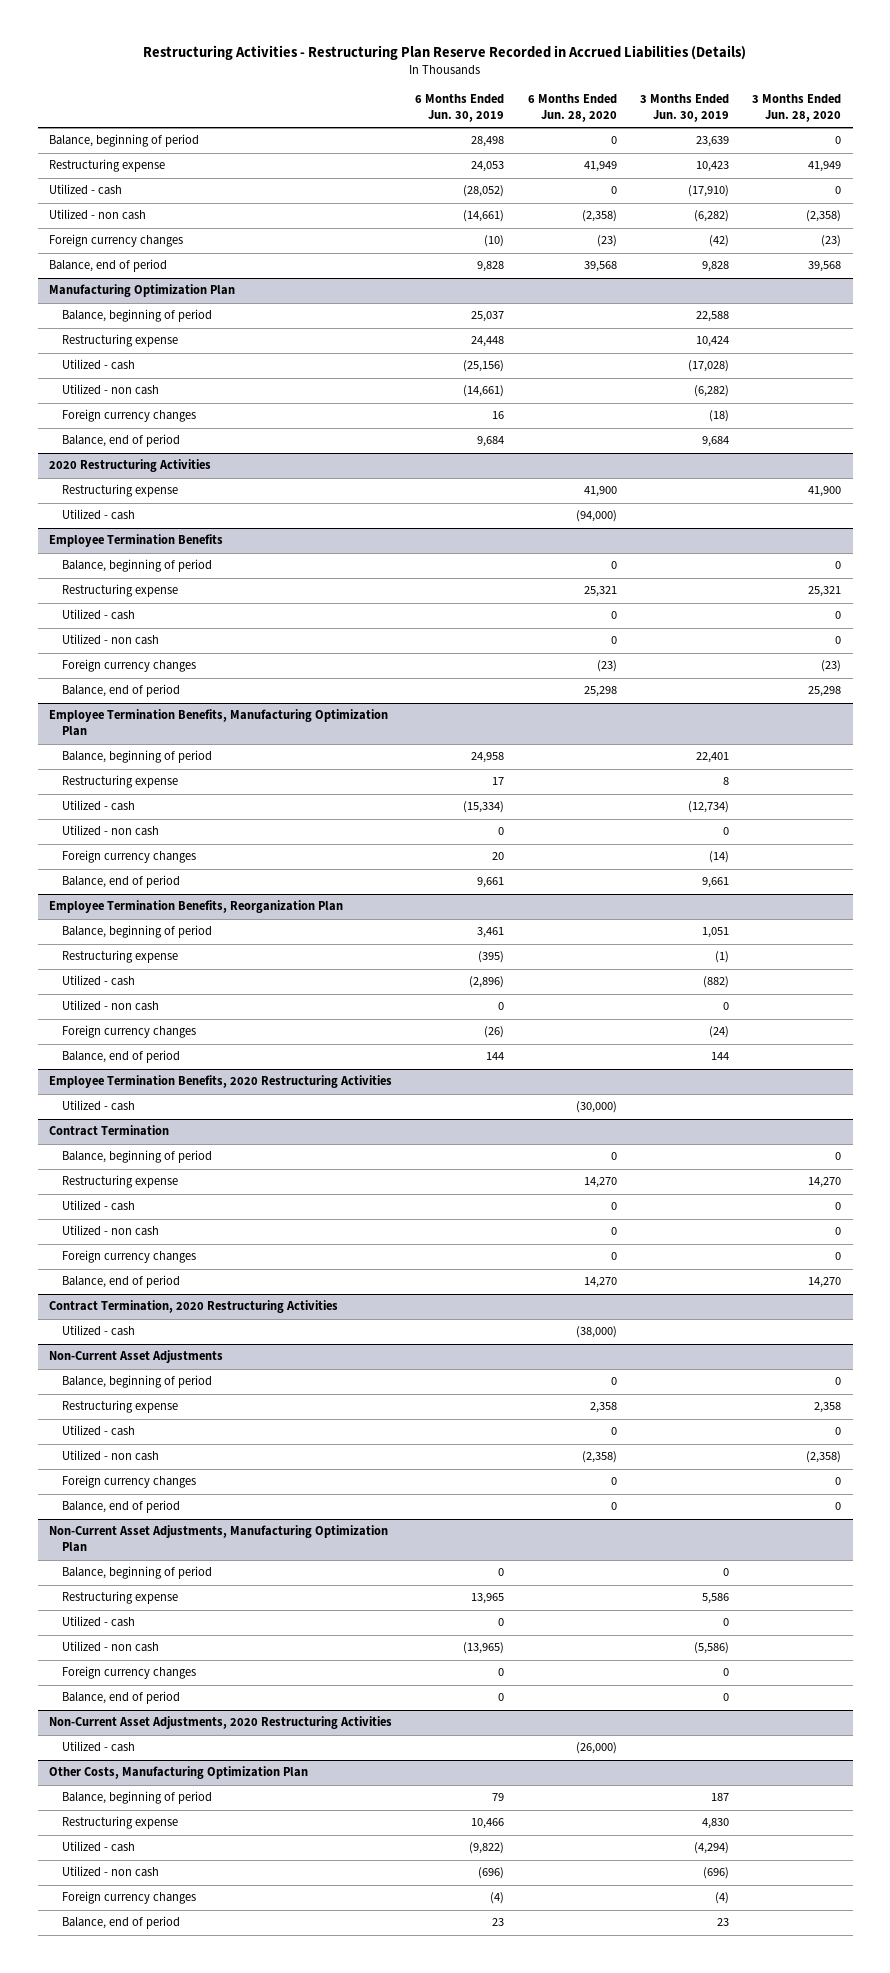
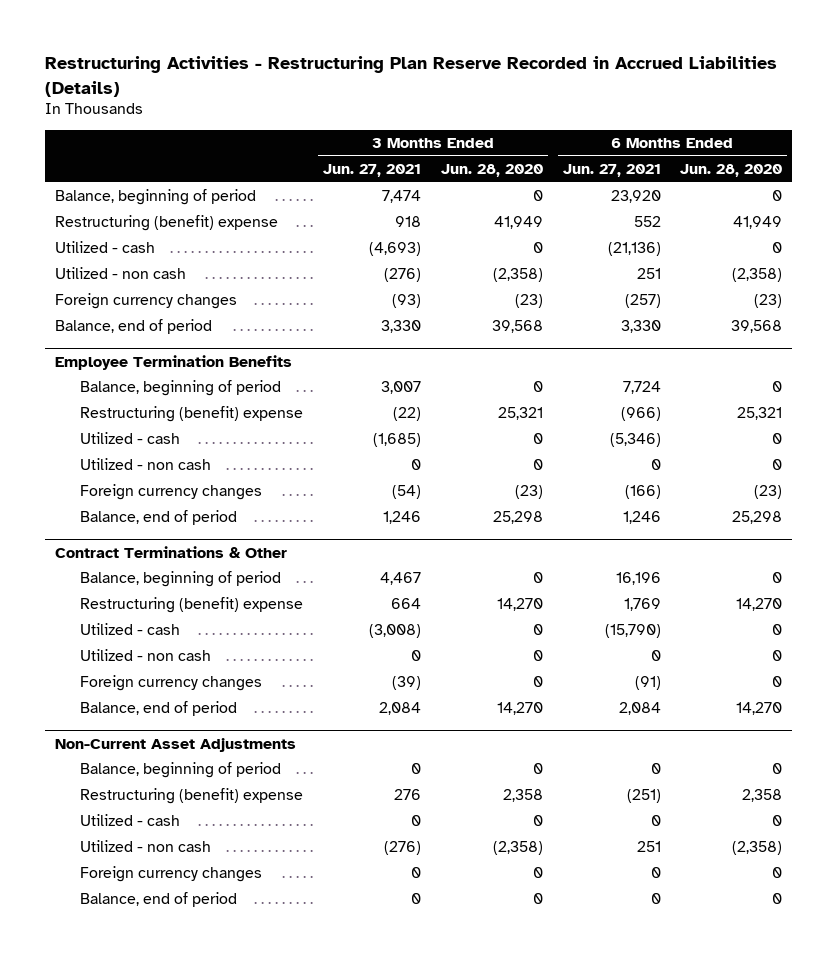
- | 6 Months Ended Jun. 30, 2019 | 6 Months Ended Jun. 28, 2020 | 3 Months Ended Jun. 30, 2019 | 3 Months Ended Jun. 28, 2020
+ | 3 Months Ended Jun. 27, 2021 | 3 Months Ended Jun. 28, 2020 | 6 Months Ended Jun. 27, 2021 | 6 Months Ended Jun. 28, 2020
- Restructuring expense | 24,053 | 41,949 | 10,423 | 41,949
+ Restructuring (benefit) expense | 918 | 41,949 | 552 | 41,949
- Manufacturing Optimization Plan
- Balance, beginning of period | 25,037 | | 22,588 |
- Restructuring expense | 24,448 | | 10,424 |
- Utilized - cash | (25,156) | | (17,028) |
- Utilized - non cash | (14,661) | | (6,282) |
- Foreign currency changes | 16 | | (18) |
- Balance, end of period | 9,684 | | 9,684 |
- 2020 Restructuring Activities
- Restructuring expense | | 41,900 | | 41,900
- Utilized - cash | | (94,000) | |
@ Employee Termination Benefits
- Restructuring expense | | 25,321 | | 25,321
+ Restructuring (benefit) expense | (22) | 25,321 | (966) | 25,321
- Employee Termination Benefits, Manufacturing Optimization Plan
- Balance, beginning of period | 24,958 | | 22,401 |
- Restructuring expense | 17 | | 8 |
- Utilized - cash | (15,334) | | (12,734) |
- Utilized - non cash | 0 | | 0 |
- Foreign currency changes | 20 | | (14) |
- Balance, end of period | 9,661 | | 9,661 |
- Employee Termination Benefits, Reorganization Plan
- Balance, beginning of period | 3,461 | | 1,051 |
- Restructuring expense | (395) | | (1) |
- Utilized - cash | (2,896) | | (882) |
- Utilized - non cash | 0 | | 0 |
- Foreign currency changes | (26) | | (24) |
- Balance, end of period | 144 | | 144 |
- Employee Termination Benefits, 2020 Restructuring Activities
- Utilized - cash | | (30,000) | |
- Contract Termination
+ Contract Terminations & Other
- Restructuring expense | | 14,270 | | 14,270
+ Restructuring (benefit) expense | 664 | 14,270 | 1,769 | 14,270
- Contract Termination, 2020 Restructuring Activities
- Utilized - cash | | (38,000) | |
@ Non-Current Asset Adjustments
- Restructuring expense | | 2,358 | | 2,358
+ Restructuring (benefit) expense | 276 | 2,358 | (251) | 2,358
- Non-Current Asset Adjustments, Manufacturing Optimization Plan
- Balance, beginning of period | 0 | | 0 |
- Restructuring expense | 13,965 | | 5,586 |
- Utilized - cash | 0 | | 0 |
- Utilized - non cash | (13,965) | | (5,586) |
- Foreign currency changes | 0 | | 0 |
- Balance, end of period | 0 | | 0 |
- Non-Current Asset Adjustments, 2020 Restructuring Activities
- Utilized - cash | | (26,000) | |
- Other Costs, Manufacturing Optimization Plan
- Balance, beginning of period | 79 | | 187 |
- Restructuring expense | 10,466 | | 4,830 |
- Utilized - cash | (9,822) | | (4,294) |
- Utilized - non cash | (696) | | (696) |
- Foreign currency changes | (4) | | (4) |
- Balance, end of period | 23 | | 23 |

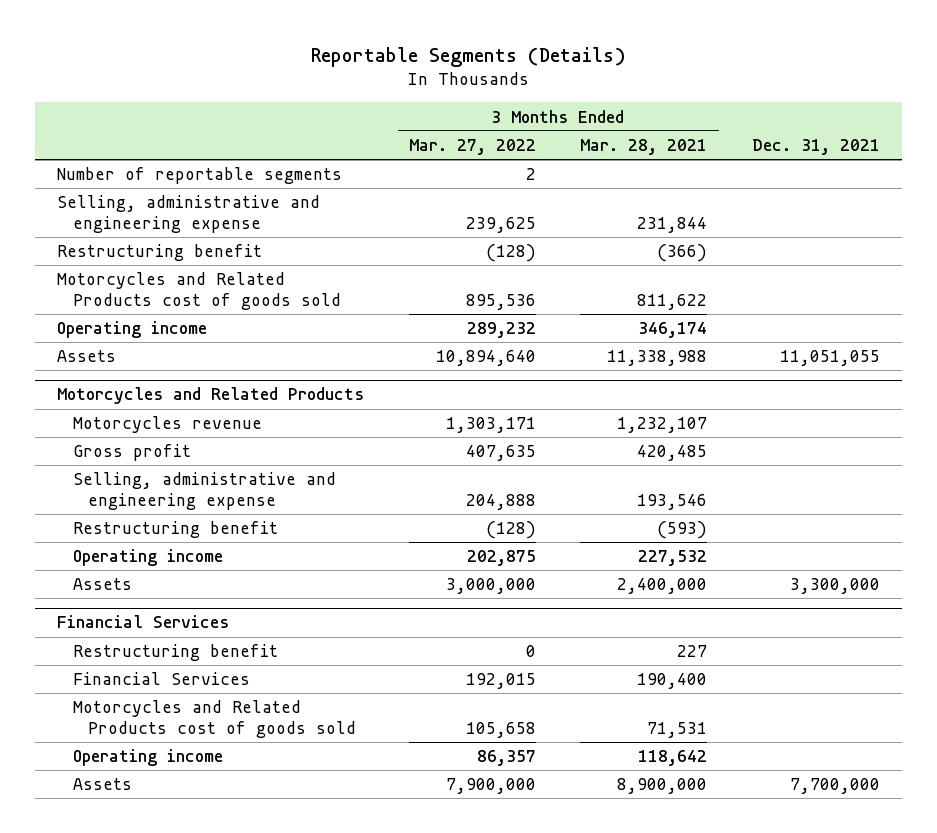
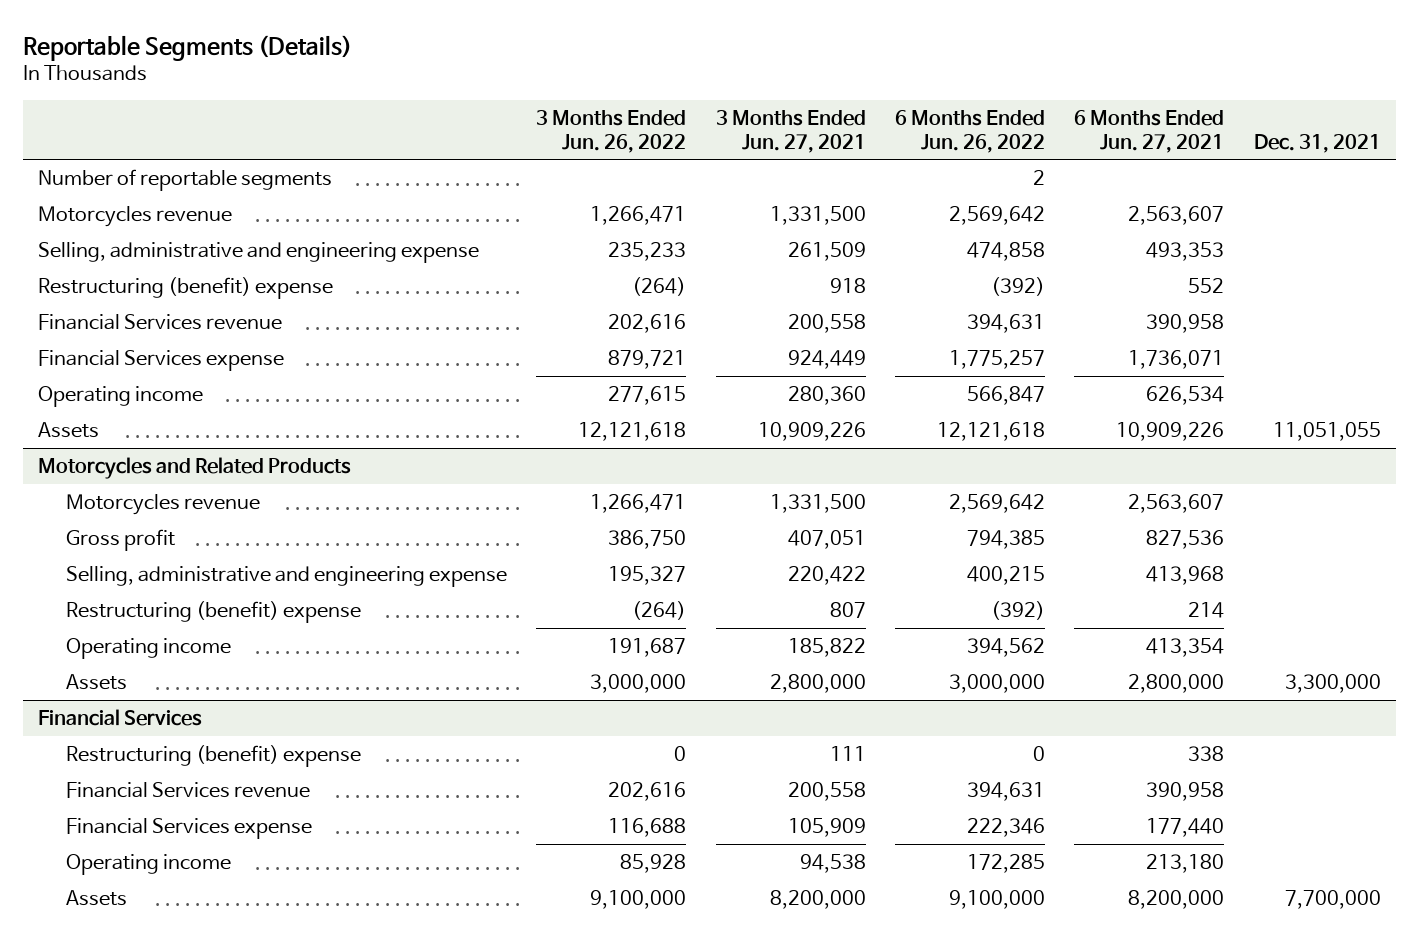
- | 3 Months Ended Mar. 27, 2022 | 3 Months Ended Mar. 28, 2021 | Dec. 31, 2021
+ | 3 Months Ended Jun. 26, 2022 | 3 Months Ended Jun. 27, 2021 | 6 Months Ended Jun. 26, 2022 | 6 Months Ended Jun. 27, 2021 | Dec. 31, 2021
+ Motorcycles revenue | 1,266,471 | 1,331,500 | 2,569,642 | 2,563,607 |
- Restructuring benefit | (128) | (366) |
- Motorcycles and Related Products cost of goods sold | 895,536 | 811,622 |
+ Restructuring (benefit) expense | (264) | 918 | (392) | 552 |
+ Financial Services revenue | 202,616 | 200,558 | 394,631 | 390,958 |
+ Financial Services expense | 879,721 | 924,449 | 1,775,257 | 1,736,071 |
@ Motorcycles and Related Products
- Restructuring benefit | (128) | (593) |
+ Restructuring (benefit) expense | (264) | 807 | (392) | 214 |
@ Financial Services
- Restructuring benefit | 0 | 227 |
- Financial Services | 192,015 | 190,400 |
- Motorcycles and Related Products cost of goods sold | 105,658 | 71,531 |
+ Restructuring (benefit) expense | 0 | 111 | 0 | 338 |
+ Financial Services revenue | 202,616 | 200,558 | 394,631 | 390,958 |
+ Financial Services expense | 116,688 | 105,909 | 222,346 | 177,440 |

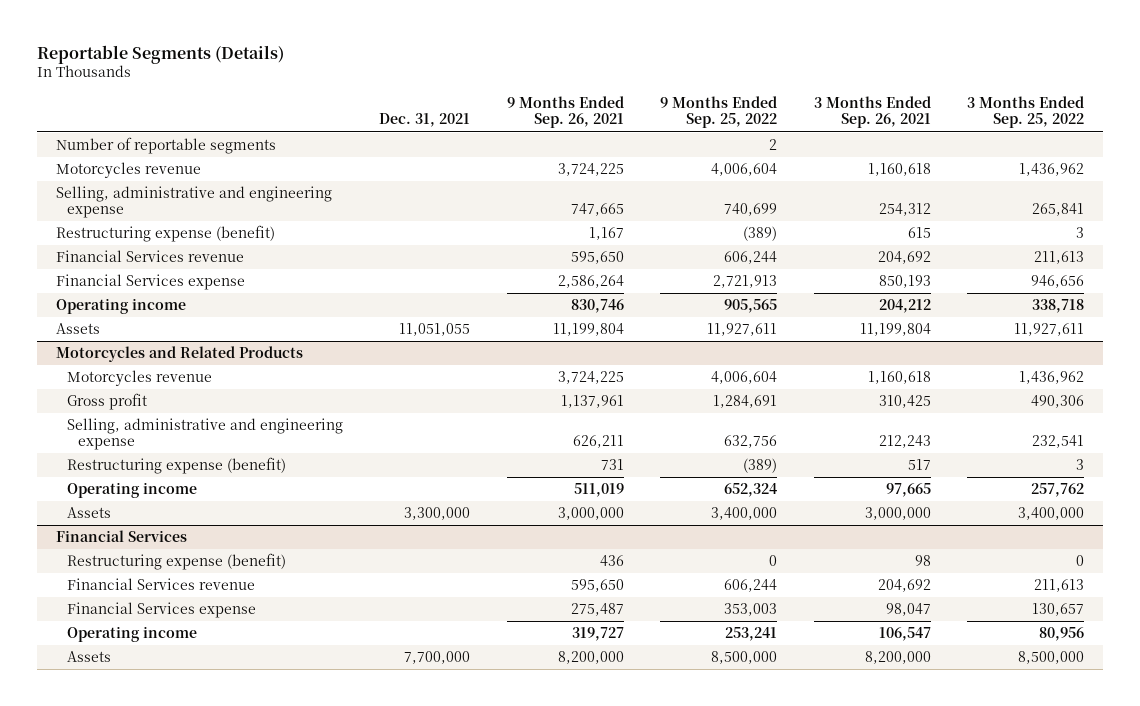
- | 3 Months Ended Jun. 26, 2022 | 3 Months Ended Jun. 27, 2021 | 6 Months Ended Jun. 26, 2022 | 6 Months Ended Jun. 27, 2021 | Dec. 31, 2021
+ | Dec. 31, 2021 | 9 Months Ended Sep. 26, 2021 | 9 Months Ended Sep. 25, 2022 | 3 Months Ended Sep. 26, 2021 | 3 Months Ended Sep. 25, 2022
- Restructuring (benefit) expense | (264) | 918 | (392) | 552 |
+ Restructuring expense (benefit) | | 1,167 | (389) | 615 | 3
@ Motorcycles and Related Products
- Restructuring (benefit) expense | (264) | 807 | (392) | 214 |
+ Restructuring expense (benefit) | | 731 | (389) | 517 | 3
@ Financial Services
- Restructuring (benefit) expense | 0 | 111 | 0 | 338 |
+ Restructuring expense (benefit) | | 436 | 0 | 98 | 0

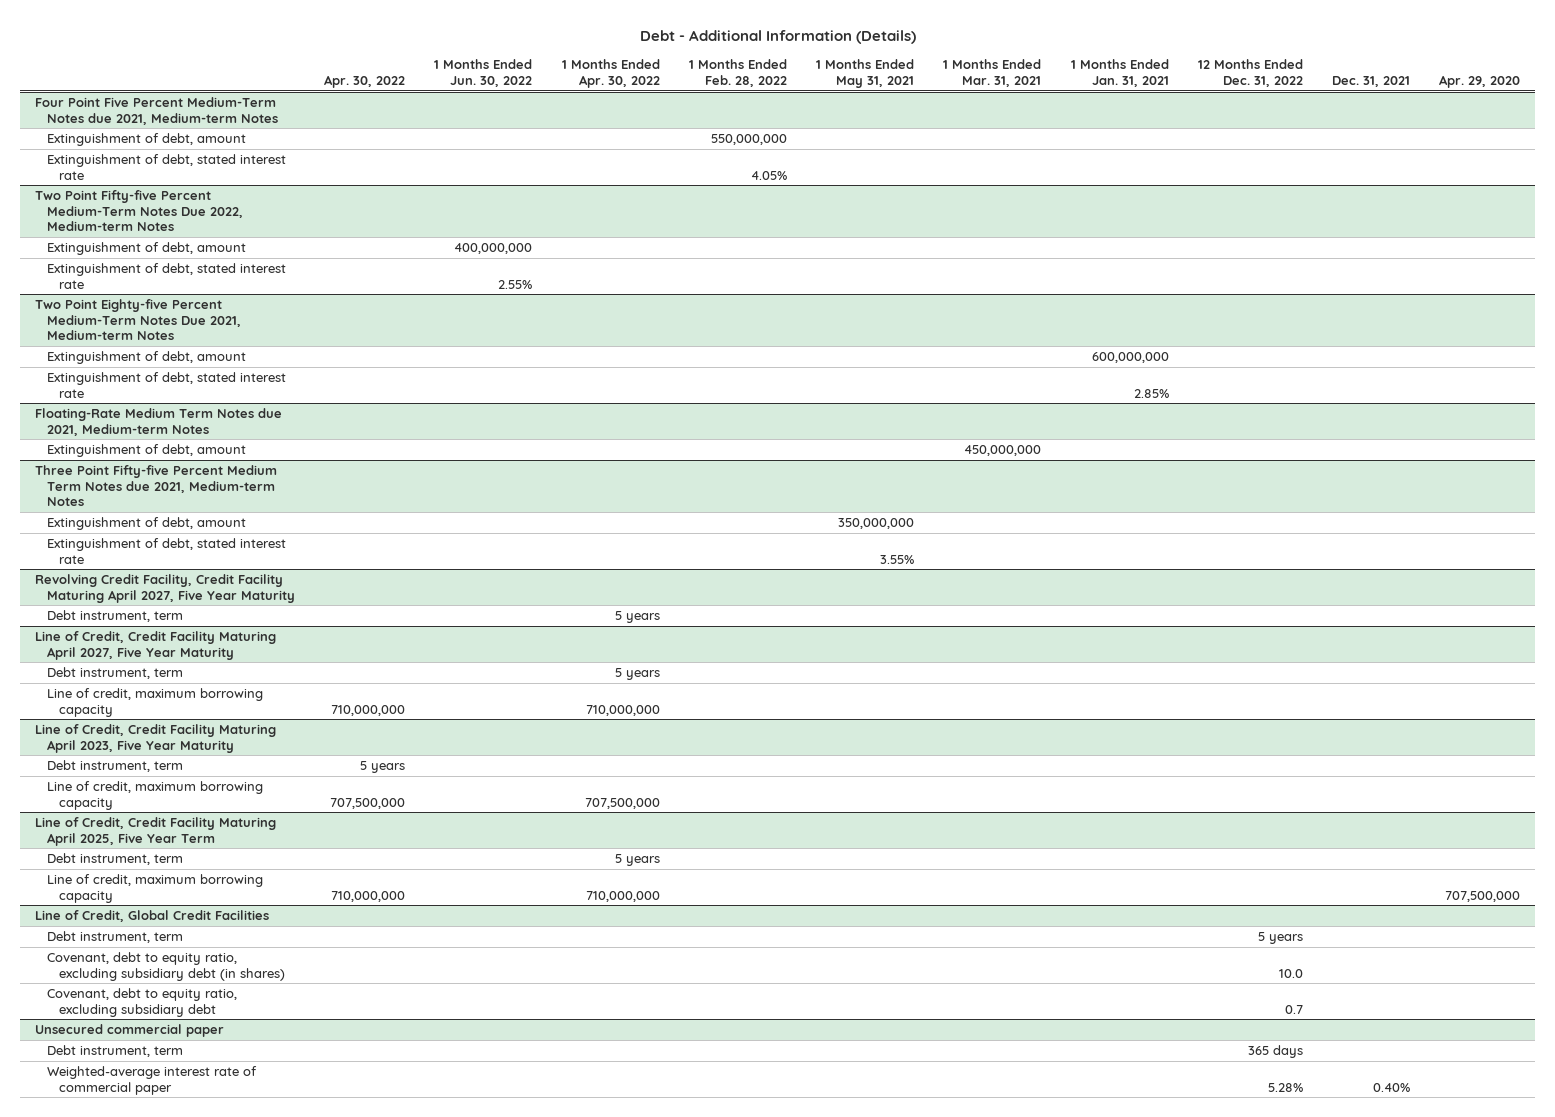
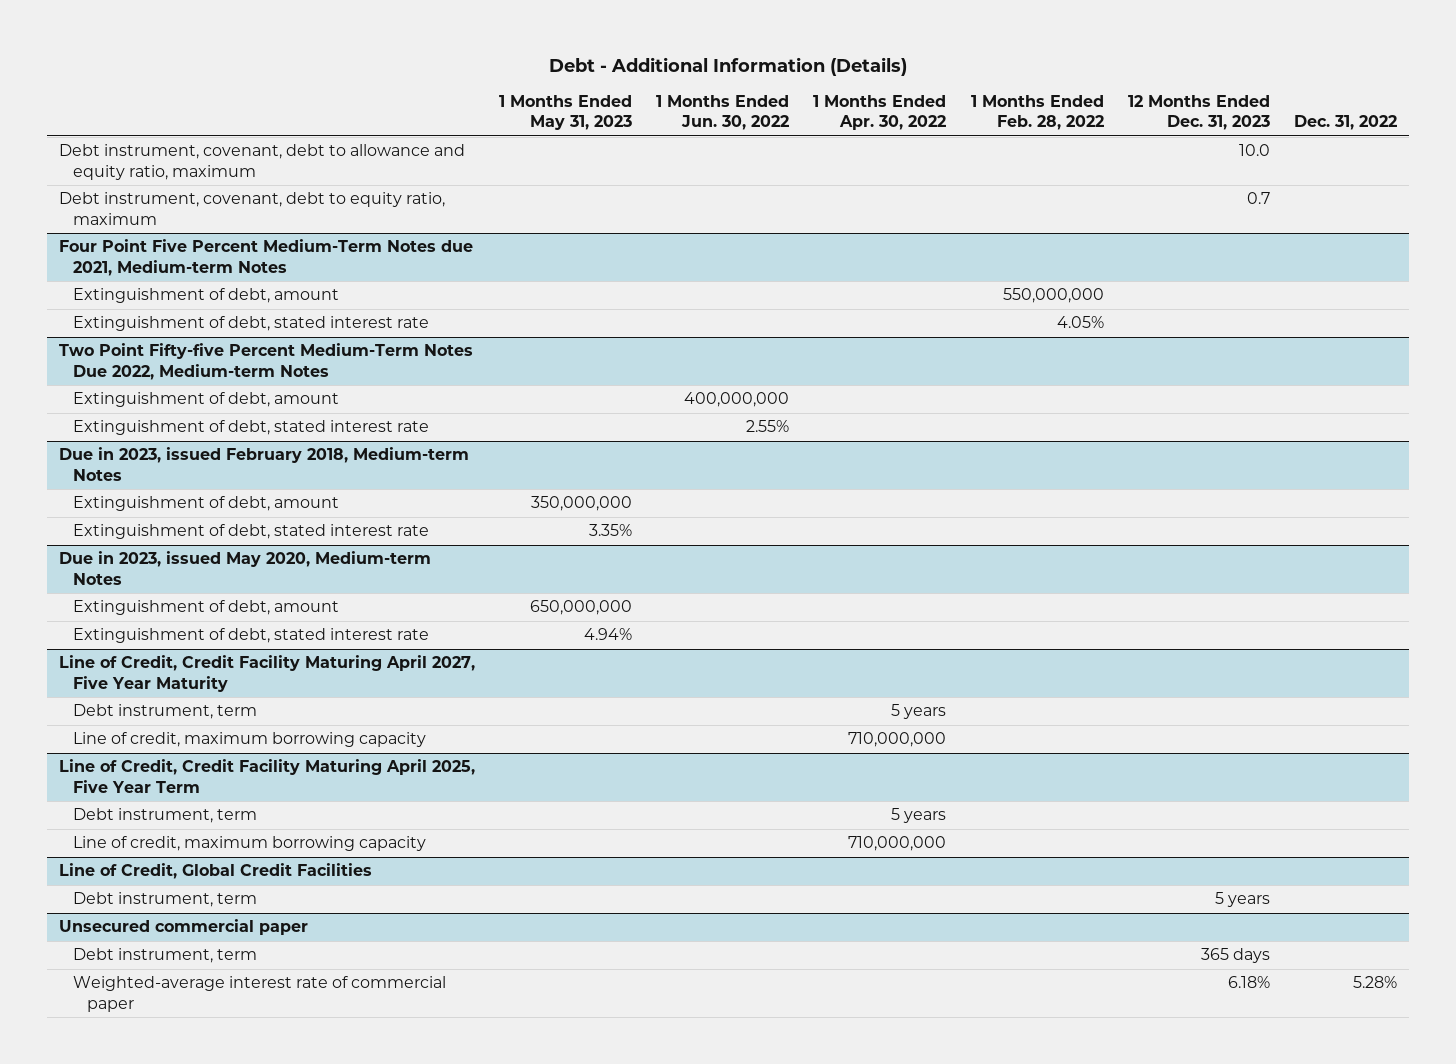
- | Apr. 30, 2022 | 1 Months Ended Jun. 30, 2022 | 1 Months Ended Apr. 30, 2022 | 1 Months Ended Feb. 28, 2022 | 1 Months Ended May 31, 2021 | 1 Months Ended Mar. 31, 2021 | 1 Months Ended Jan. 31, 2021 | 12 Months Ended Dec. 31, 2022 | Dec. 31, 2021 | Apr. 29, 2020
+ | 1 Months Ended May 31, 2023 | 1 Months Ended Jun. 30, 2022 | 1 Months Ended Apr. 30, 2022 | 1 Months Ended Feb. 28, 2022 | 12 Months Ended Dec. 31, 2023 | Dec. 31, 2022
+ Debt instrument, covenant, debt to allowance and equity ratio, maximum | | | | | 10.0 |
+ Debt instrument, covenant, debt to equity ratio, maximum | | | | | 0.7 |
- Two Point Eighty-five Percent Medium-Term Notes Due 2021, Medium-term Notes
- Extinguishment of debt, amount | | | | | | | 600,000,000 | | |
- Extinguishment of debt, stated interest rate | | | | | | | 2.85% | | |
- Floating-Rate Medium Term Notes due 2021, Medium-term Notes
- Extinguishment of debt, amount | | | | | | 450,000,000 | | | |
- Three Point Fifty-five Percent Medium Term Notes due 2021, Medium-term Notes
- Extinguishment of debt, amount | | | | | 350,000,000 | | | | |
- Extinguishment of debt, stated interest rate | | | | | 3.55% | | | | |
- Revolving Credit Facility, Credit Facility Maturing April 2027, Five Year Maturity
- Debt instrument, term | | | 5 years | | | | | | |
+ Due in 2023, issued February 2018, Medium-term Notes
+ Extinguishment of debt, amount | 350,000,000 | | | | |
+ Extinguishment of debt, stated interest rate | 3.35% | | | | |
+ Due in 2023, issued May 2020, Medium-term Notes
+ Extinguishment of debt, amount | 650,000,000 | | | | |
+ Extinguishment of debt, stated interest rate | 4.94% | | | | |
- Line of Credit, Credit Facility Maturing April 2023, Five Year Maturity
- Debt instrument, term | 5 years | | | | | | | | |
- Line of credit, maximum borrowing capacity | 707,500,000 | | 707,500,000 | | | | | | |
@ Line of Credit, Global Credit Facilities
- Covenant, debt to equity ratio, excluding subsidiary debt (in shares) | | | | | | | | 10.0 | |
- Covenant, debt to equity ratio, excluding subsidiary debt | | | | | | | | 0.7 | |

